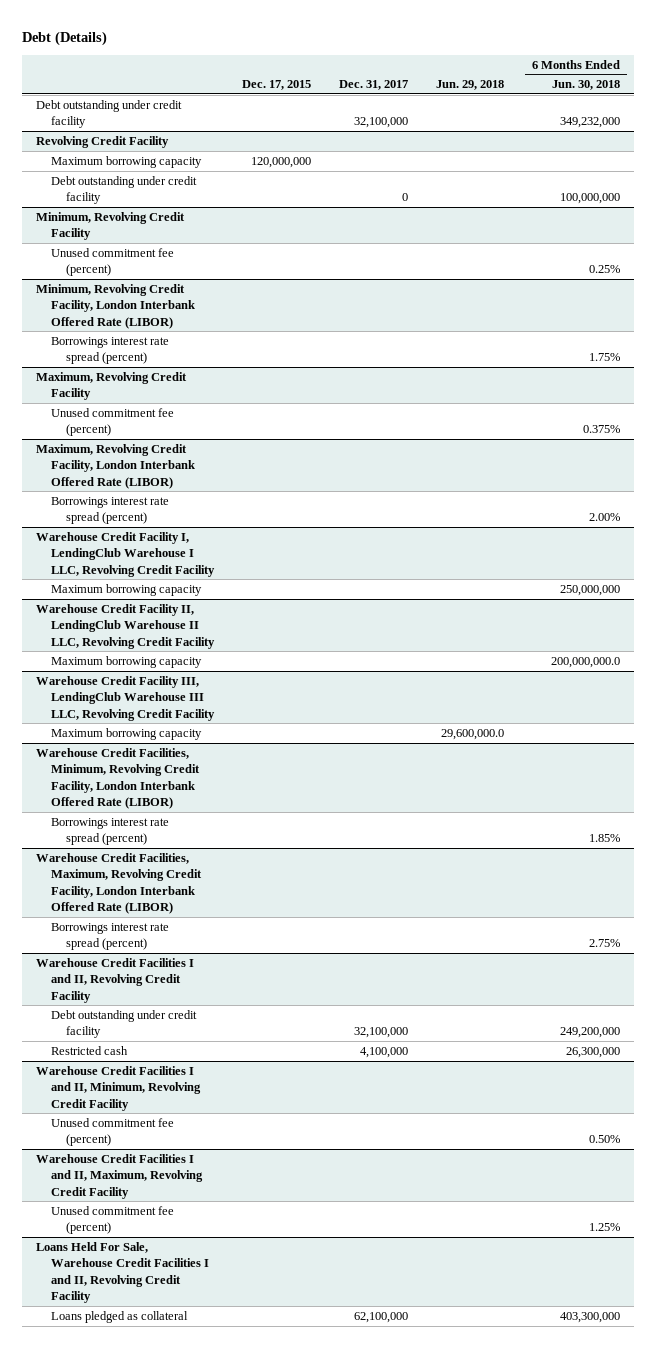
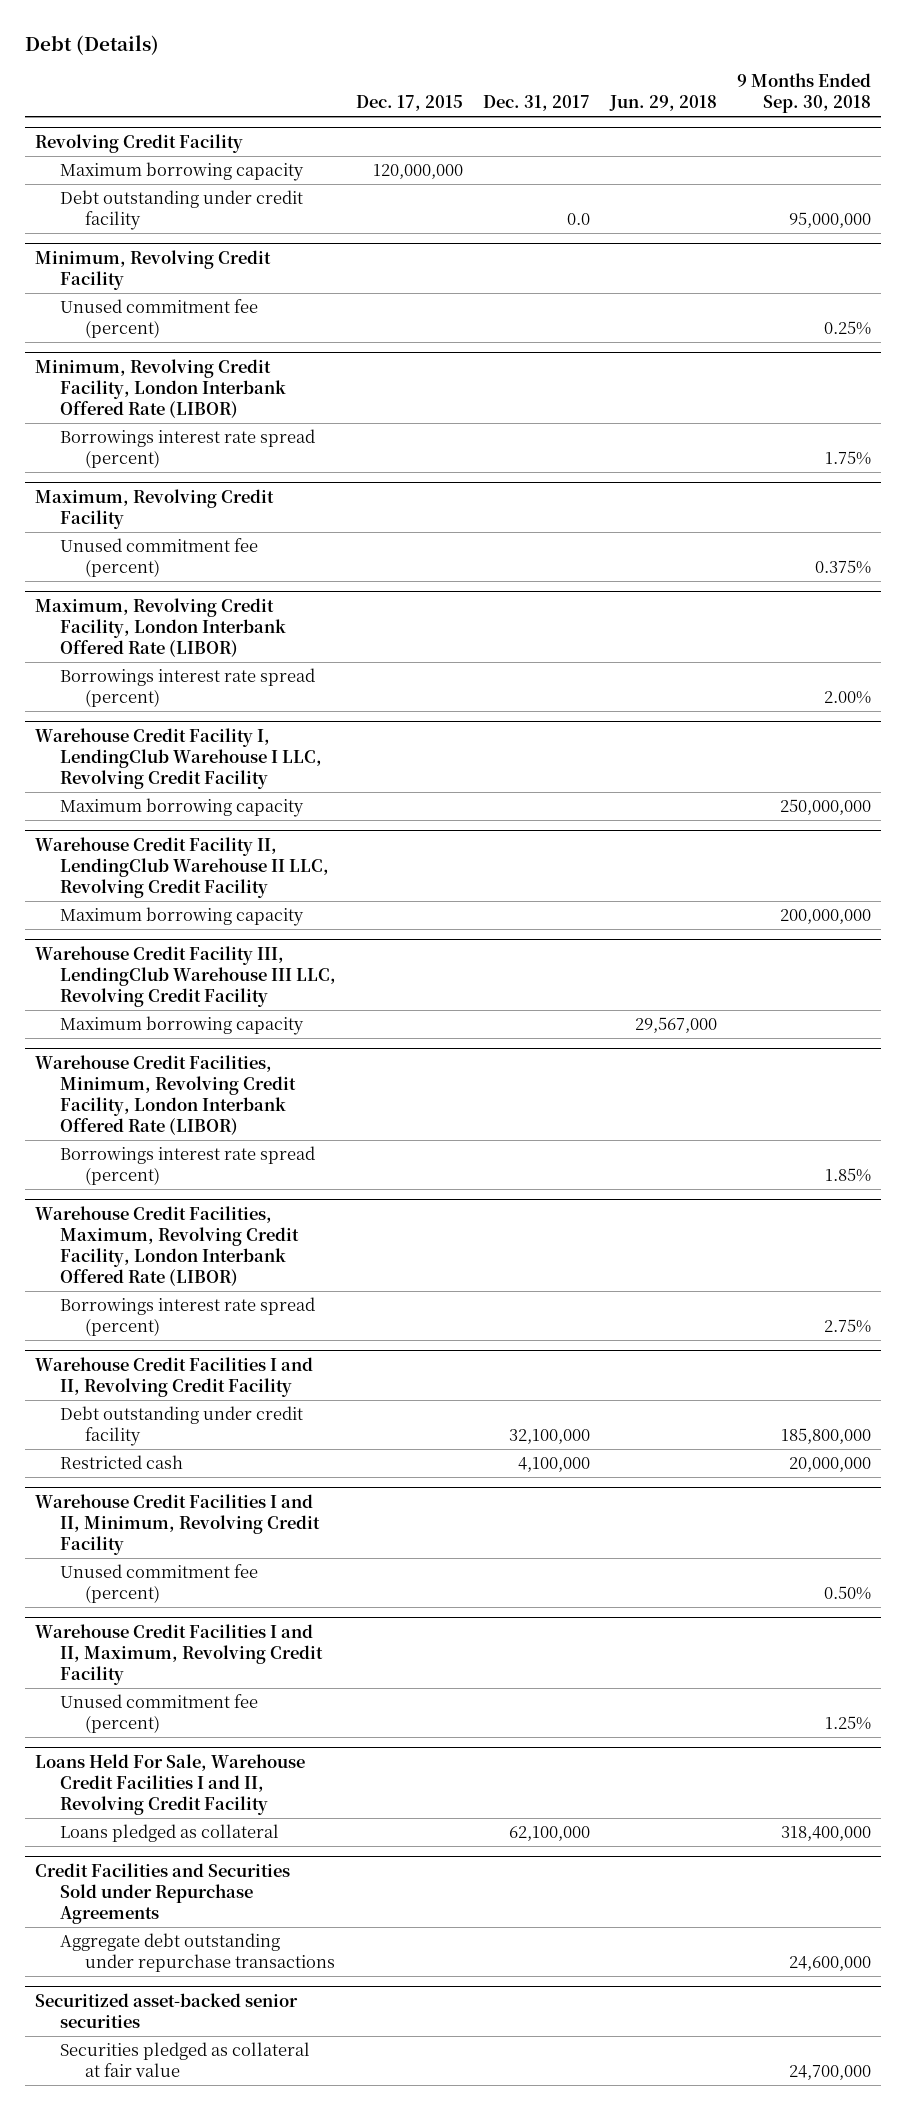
- | Dec. 17, 2015 | Dec. 31, 2017 | Jun. 29, 2018 | 6 Months Ended Jun. 30, 2018
+ | Dec. 17, 2015 | Dec. 31, 2017 | Jun. 29, 2018 | 9 Months Ended Sep. 30, 2018
- Debt outstanding under credit facility | | 32,100,000 | | 349,232,000
@ Revolving Credit Facility
- Debt outstanding under credit facility | | 0 | | 100,000,000
+ Debt outstanding under credit facility | | 0.0 | | 95,000,000
@ Warehouse Credit Facility III, LendingClub Warehouse III LLC, Revolving Credit Facility
- Maximum borrowing capacity | | | 29,600,000.0 |
+ Maximum borrowing capacity | | | 29,567,000 |
+ Credit Facilities and Securities Sold under Repurchase Agreements
+ Aggregate debt outstanding under repurchase transactions | | | | 24,600,000
+ Securitized asset-backed senior securities
+ Securities pledged as collateral at fair value | | | | 24,700,000

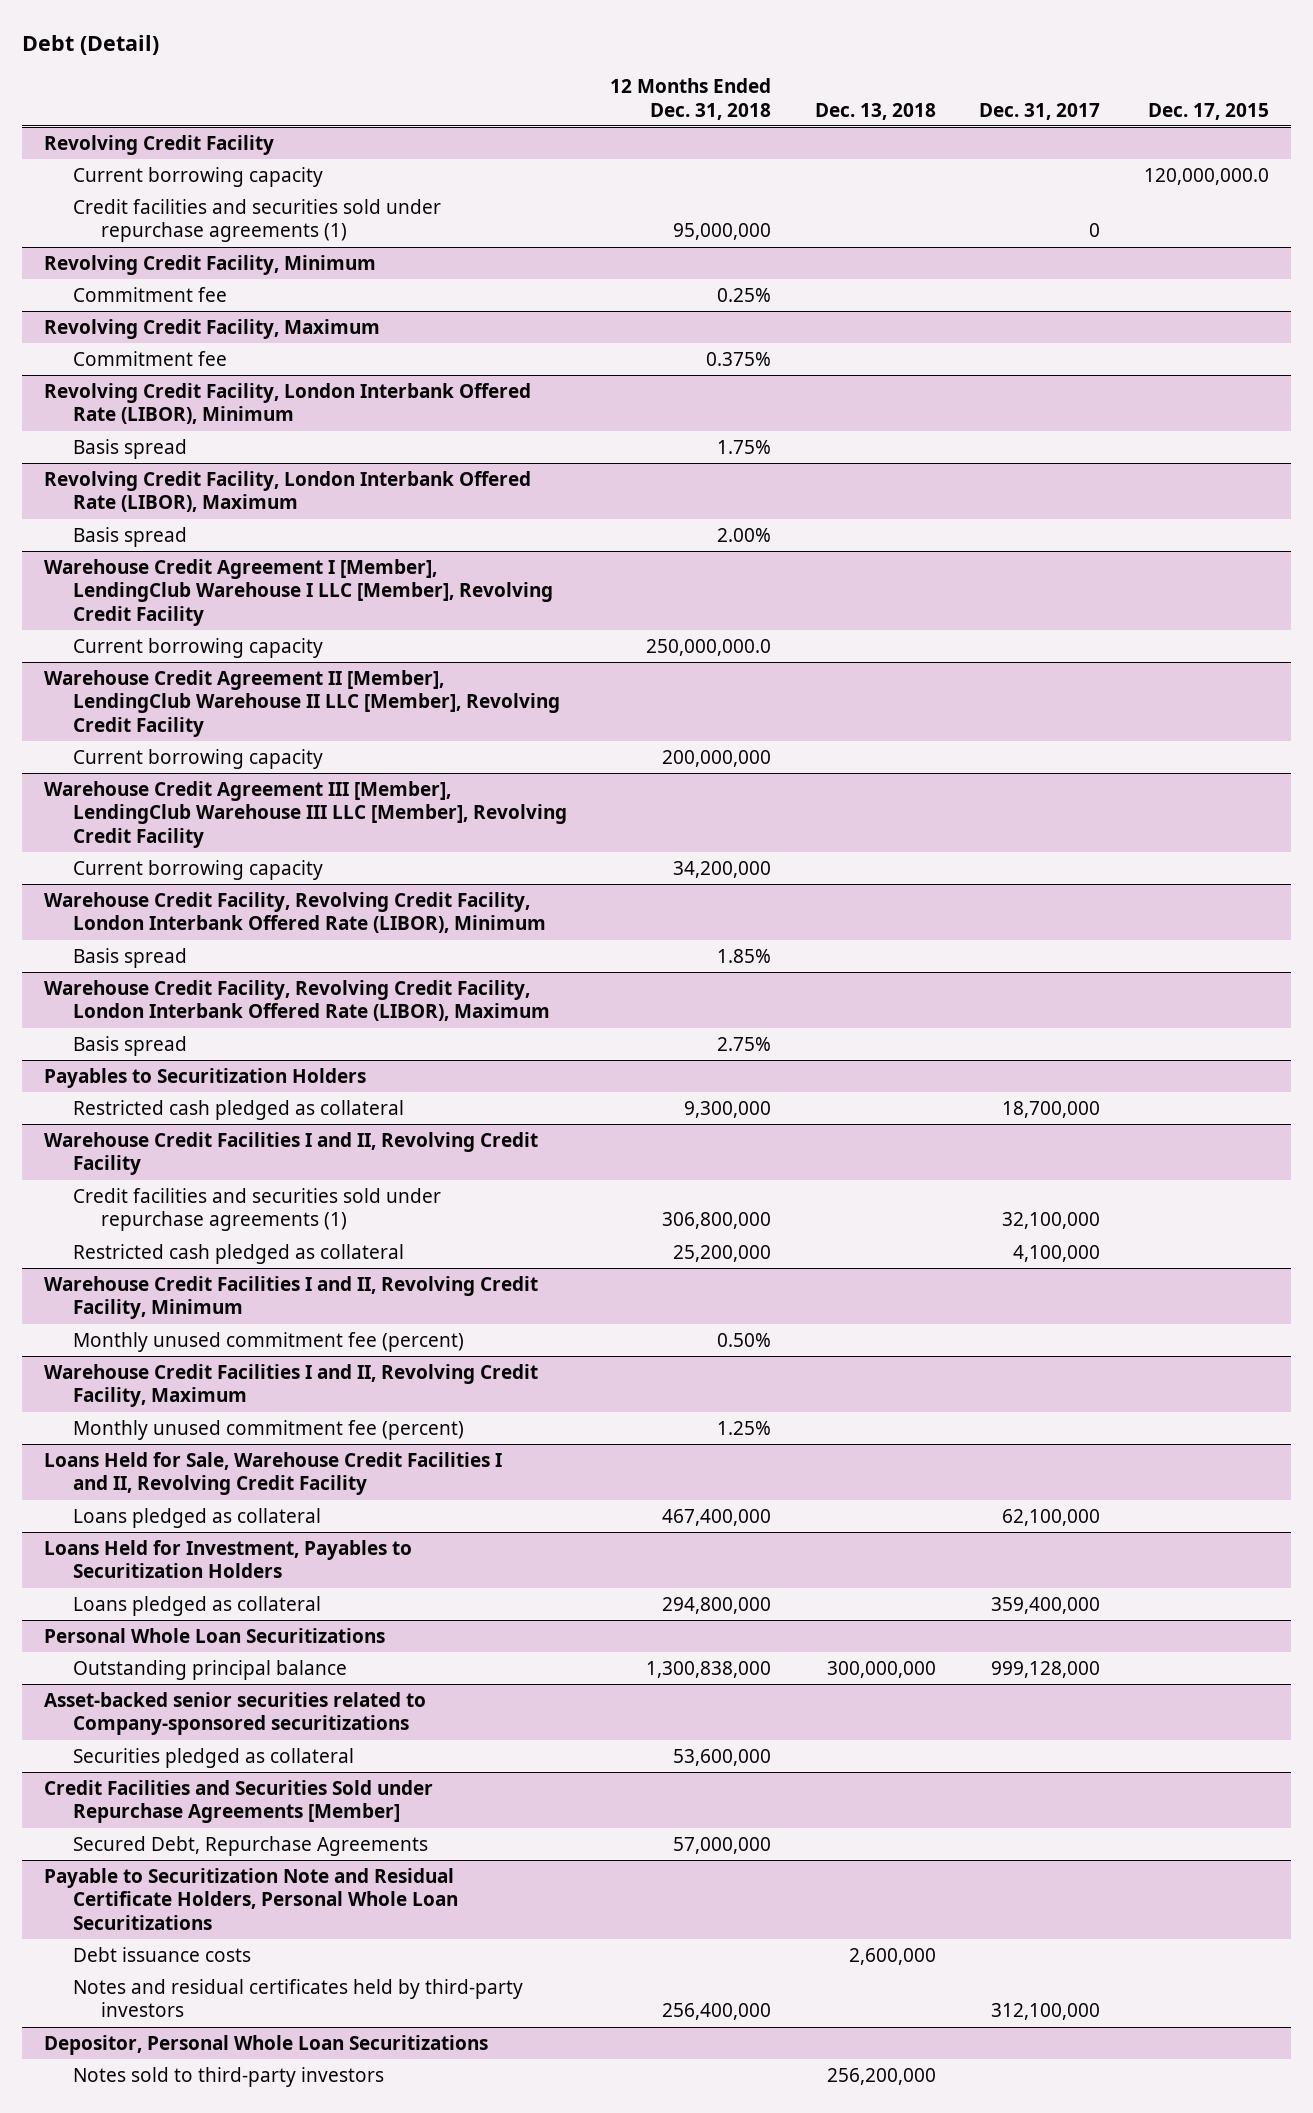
- Debt (Details)
+ Debt (Detail)
- | Dec. 17, 2015 | Dec. 31, 2017 | Jun. 29, 2018 | 9 Months Ended Sep. 30, 2018
+ | 12 Months Ended Dec. 31, 2018 | Dec. 13, 2018 | Dec. 31, 2017 | Dec. 17, 2015
@ Revolving Credit Facility
- Maximum borrowing capacity | 120,000,000 | | |
- Debt outstanding under credit facility | | 0.0 | | 95,000,000
- Minimum, Revolving Credit Facility
- Unused commitment fee (percent) | | | | 0.25%
- Minimum, Revolving Credit Facility, London Interbank Offered Rate (LIBOR)
- Borrowings interest rate spread (percent) | | | | 1.75%
- Maximum, Revolving Credit Facility
- Unused commitment fee (percent) | | | | 0.375%
- Maximum, Revolving Credit Facility, London Interbank Offered Rate (LIBOR)
- Borrowings interest rate spread (percent) | | | | 2.00%
- Warehouse Credit Facility I, LendingClub Warehouse I LLC, Revolving Credit Facility
- Maximum borrowing capacity | | | | 250,000,000
- Warehouse Credit Facility II, LendingClub Warehouse II LLC, Revolving Credit Facility
- Maximum borrowing capacity | | | | 200,000,000
- Warehouse Credit Facility III, LendingClub Warehouse III LLC, Revolving Credit Facility
- Maximum borrowing capacity | | | 29,567,000 |
- Warehouse Credit Facilities, Minimum, Revolving Credit Facility, London Interbank Offered Rate (LIBOR)
- Borrowings interest rate spread (percent) | | | | 1.85%
- Warehouse Credit Facilities, Maximum, Revolving Credit Facility, London Interbank Offered Rate (LIBOR)
- Borrowings interest rate spread (percent) | | | | 2.75%
@ Revolving Credit Facility
+ Current borrowing capacity | | | | 120,000,000.0
+ Credit facilities and securities sold under repurchase agreements (1) | 95,000,000 | | 0 |
+ Revolving Credit Facility, Minimum
+ Commitment fee | 0.25% | | |
+ Revolving Credit Facility, Maximum
+ Commitment fee | 0.375% | | |
+ Revolving Credit Facility, London Interbank Offered Rate (LIBOR), Minimum
+ Basis spread | 1.75% | | |
+ Revolving Credit Facility, London Interbank Offered Rate (LIBOR), Maximum
+ Basis spread | 2.00% | | |
+ Warehouse Credit Agreement I [Member], LendingClub Warehouse I LLC [Member], Revolving Credit Facility
+ Current borrowing capacity | 250,000,000.0 | | |
+ Warehouse Credit Agreement II [Member], LendingClub Warehouse II LLC [Member], Revolving Credit Facility
+ Current borrowing capacity | 200,000,000 | | |
+ Warehouse Credit Agreement III [Member], LendingClub Warehouse III LLC [Member], Revolving Credit Facility
+ Current borrowing capacity | 34,200,000 | | |
+ Warehouse Credit Facility, Revolving Credit Facility, London Interbank Offered Rate (LIBOR), Minimum
+ Basis spread | 1.85% | | |
+ Warehouse Credit Facility, Revolving Credit Facility, London Interbank Offered Rate (LIBOR), Maximum
+ Basis spread | 2.75% | | |
+ Payables to Securitization Holders
+ Restricted cash pledged as collateral | 9,300,000 | | 18,700,000 |
@ Warehouse Credit Facilities I and II, Revolving Credit Facility
- Debt outstanding under credit facility | | 32,100,000 | | 185,800,000
- Restricted cash | | 4,100,000 | | 20,000,000
- Warehouse Credit Facilities I and II, Minimum, Revolving Credit Facility
- Unused commitment fee (percent) | | | | 0.50%
- Warehouse Credit Facilities I and II, Maximum, Revolving Credit Facility
- Unused commitment fee (percent) | | | | 1.25%
- Loans Held For Sale, Warehouse Credit Facilities I and II, Revolving Credit Facility
@ Warehouse Credit Facilities I and II, Revolving Credit Facility
+ Credit facilities and securities sold under repurchase agreements (1) | 306,800,000 | | 32,100,000 |
+ Restricted cash pledged as collateral | 25,200,000 | | 4,100,000 |
+ Warehouse Credit Facilities I and II, Revolving Credit Facility, Minimum
+ Monthly unused commitment fee (percent) | 0.50% | | |
+ Warehouse Credit Facilities I and II, Revolving Credit Facility, Maximum
+ Monthly unused commitment fee (percent) | 1.25% | | |
+ Loans Held for Sale, Warehouse Credit Facilities I and II, Revolving Credit Facility
- Credit Facilities and Securities Sold under Repurchase Agreements
- Aggregate debt outstanding under repurchase transactions | | | | 24,600,000
- Securitized asset-backed senior securities
- Securities pledged as collateral at fair value | | | | 24,700,000
+ Loans Held for Investment, Payables to Securitization Holders
+ Loans pledged as collateral | 294,800,000 | | 359,400,000 |
+ Personal Whole Loan Securitizations
+ Outstanding principal balance | 1,300,838,000 | 300,000,000 | 999,128,000 |
+ Asset-backed senior securities related to Company-sponsored securitizations
+ Securities pledged as collateral | 53,600,000 | | |
+ Credit Facilities and Securities Sold under Repurchase Agreements [Member]
+ Secured Debt, Repurchase Agreements | 57,000,000 | | |
+ Payable to Securitization Note and Residual Certificate Holders, Personal Whole Loan Securitizations
+ Debt issuance costs | | 2,600,000 | |
+ Notes and residual certificates held by third-party investors | 256,400,000 | | 312,100,000 |
+ Depositor, Personal Whole Loan Securitizations
+ Notes sold to third-party investors | | 256,200,000 | |

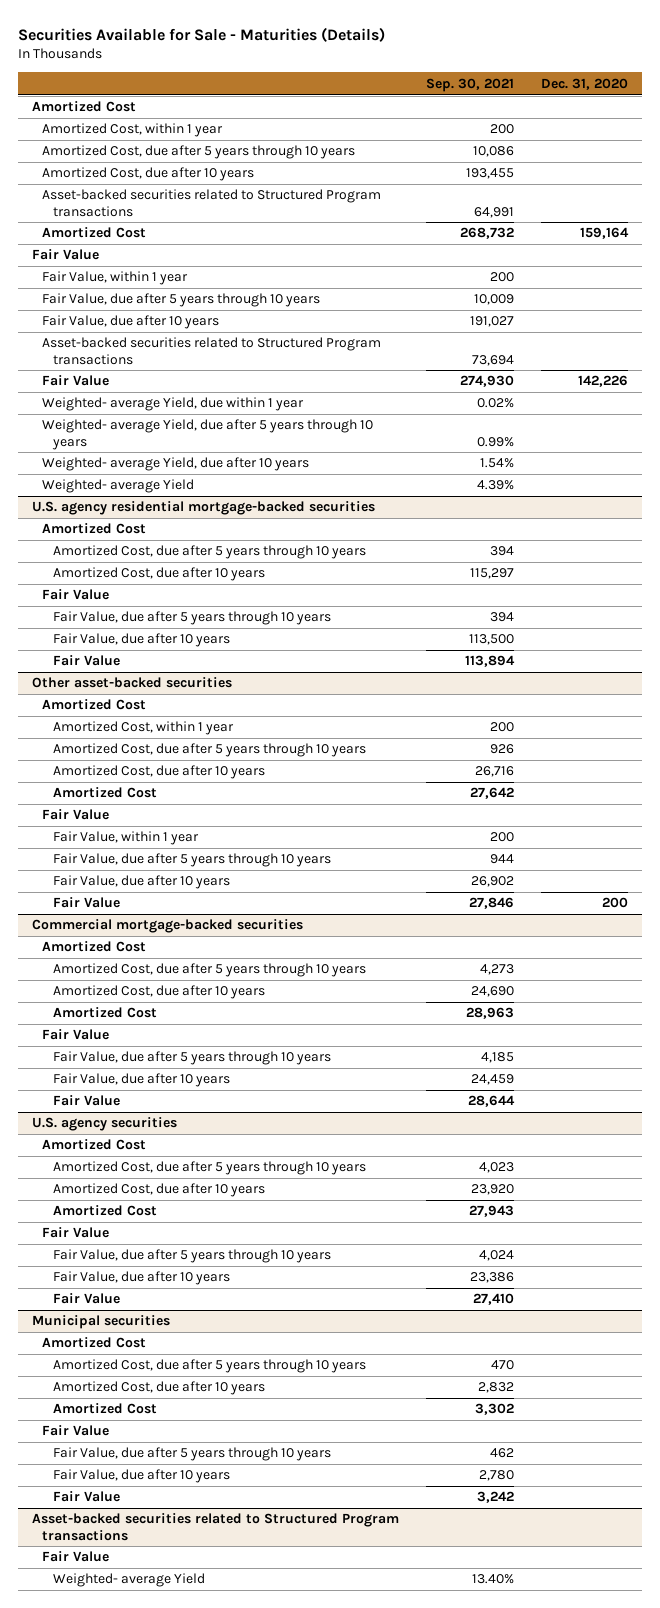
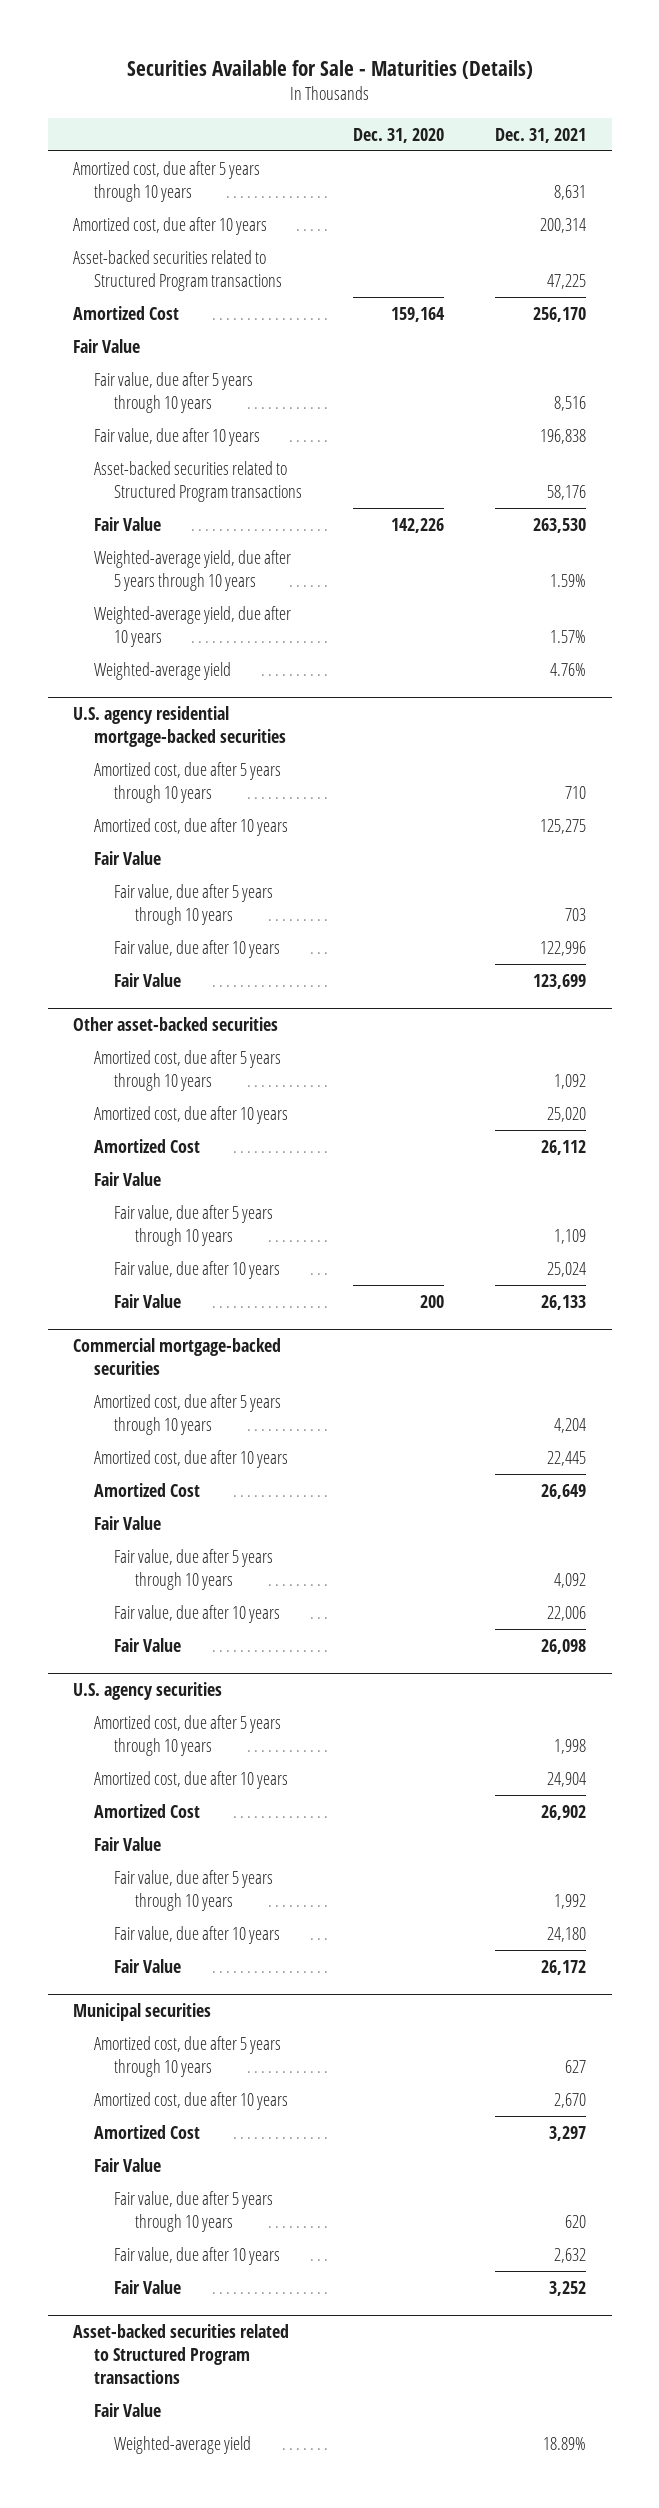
- | Sep. 30, 2021 | Dec. 31, 2020
+ | Dec. 31, 2020 | Dec. 31, 2021
- Amortized Cost
- Amortized Cost, within 1 year | 200 |
- Amortized Cost, due after 5 years through 10 years | 10,086 |
- Amortized Cost, due after 10 years | 193,455 |
+ Amortized cost, due after 5 years through 10 years | | 8,631
+ Amortized cost, due after 10 years | | 200,314
- Fair Value, within 1 year | 200 |
- Fair Value, due after 5 years through 10 years | 10,009 |
- Fair Value, due after 10 years | 191,027 |
+ Fair value, due after 5 years through 10 years | | 8,516
+ Fair value, due after 10 years | | 196,838
- Weighted- average Yield, due within 1 year | 0.02% |
- Weighted- average Yield, due after 5 years through 10 years | 0.99% |
- Weighted- average Yield, due after 10 years | 1.54% |
- Weighted- average Yield | 4.39% |
+ Weighted-average yield, due after 5 years through 10 years | | 1.59%
+ Weighted-average yield, due after 10 years | | 1.57%
+ Weighted-average yield | | 4.76%
@ U.S. agency residential mortgage-backed securities
- Amortized Cost
- Amortized Cost, due after 5 years through 10 years | 394 |
- Amortized Cost, due after 10 years | 115,297 |
+ Amortized cost, due after 5 years through 10 years | | 710
+ Amortized cost, due after 10 years | | 125,275
- Fair Value, due after 5 years through 10 years | 394 |
- Fair Value, due after 10 years | 113,500 |
+ Fair value, due after 5 years through 10 years | | 703
+ Fair value, due after 10 years | | 122,996
@ Other asset-backed securities
- Amortized Cost
- Amortized Cost, within 1 year | 200 |
- Amortized Cost, due after 5 years through 10 years | 926 |
- Amortized Cost, due after 10 years | 26,716 |
+ Amortized cost, due after 5 years through 10 years | | 1,092
+ Amortized cost, due after 10 years | | 25,020
- Fair Value, within 1 year | 200 |
- Fair Value, due after 5 years through 10 years | 944 |
- Fair Value, due after 10 years | 26,902 |
+ Fair value, due after 5 years through 10 years | | 1,109
+ Fair value, due after 10 years | | 25,024
@ Commercial mortgage-backed securities
- Amortized Cost
- Amortized Cost, due after 5 years through 10 years | 4,273 |
- Amortized Cost, due after 10 years | 24,690 |
+ Amortized cost, due after 5 years through 10 years | | 4,204
+ Amortized cost, due after 10 years | | 22,445
- Fair Value, due after 5 years through 10 years | 4,185 |
- Fair Value, due after 10 years | 24,459 |
+ Fair value, due after 5 years through 10 years | | 4,092
+ Fair value, due after 10 years | | 22,006
@ U.S. agency securities
- Amortized Cost
- Amortized Cost, due after 5 years through 10 years | 4,023 |
- Amortized Cost, due after 10 years | 23,920 |
+ Amortized cost, due after 5 years through 10 years | | 1,998
+ Amortized cost, due after 10 years | | 24,904
- Fair Value, due after 5 years through 10 years | 4,024 |
- Fair Value, due after 10 years | 23,386 |
+ Fair value, due after 5 years through 10 years | | 1,992
+ Fair value, due after 10 years | | 24,180
@ Municipal securities
- Amortized Cost
- Amortized Cost, due after 5 years through 10 years | 470 |
- Amortized Cost, due after 10 years | 2,832 |
+ Amortized cost, due after 5 years through 10 years | | 627
+ Amortized cost, due after 10 years | | 2,670
- Fair Value, due after 5 years through 10 years | 462 |
- Fair Value, due after 10 years | 2,780 |
+ Fair value, due after 5 years through 10 years | | 620
+ Fair value, due after 10 years | | 2,632
@ Asset-backed securities related to Structured Program transactions
- Weighted- average Yield | 13.40% |
+ Weighted-average yield | | 18.89%

